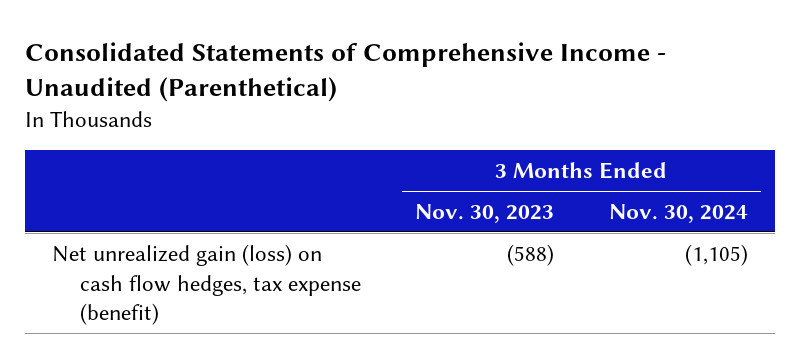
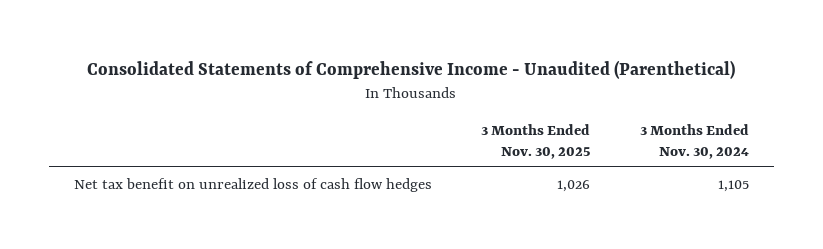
- | 3 Months Ended Nov. 30, 2023 | 3 Months Ended Nov. 30, 2024
+ | 3 Months Ended Nov. 30, 2025 | 3 Months Ended Nov. 30, 2024
- Net unrealized gain (loss) on cash flow hedges, tax expense (benefit) | (588) | (1,105)
+ Net tax benefit on unrealized loss of cash flow hedges | 1,026 | 1,105

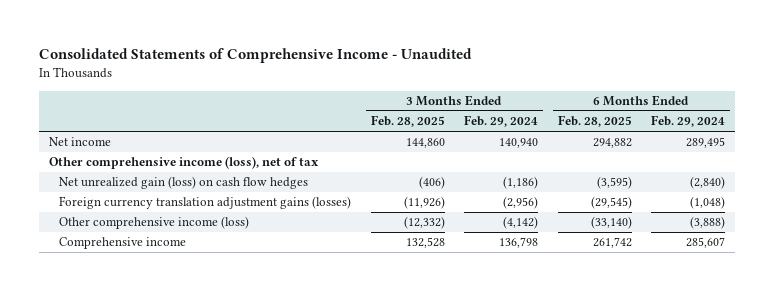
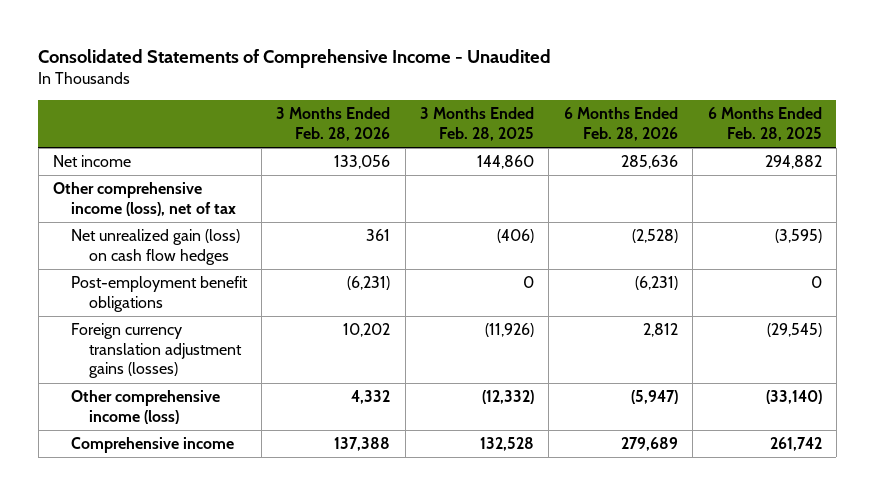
- | 3 Months Ended Feb. 28, 2025 | 3 Months Ended Feb. 29, 2024 | 6 Months Ended Feb. 28, 2025 | 6 Months Ended Feb. 29, 2024
+ | 3 Months Ended Feb. 28, 2026 | 3 Months Ended Feb. 28, 2025 | 6 Months Ended Feb. 28, 2026 | 6 Months Ended Feb. 28, 2025
+ Post-employment benefit obligations | (6,231) | 0 | (6,231) | 0

